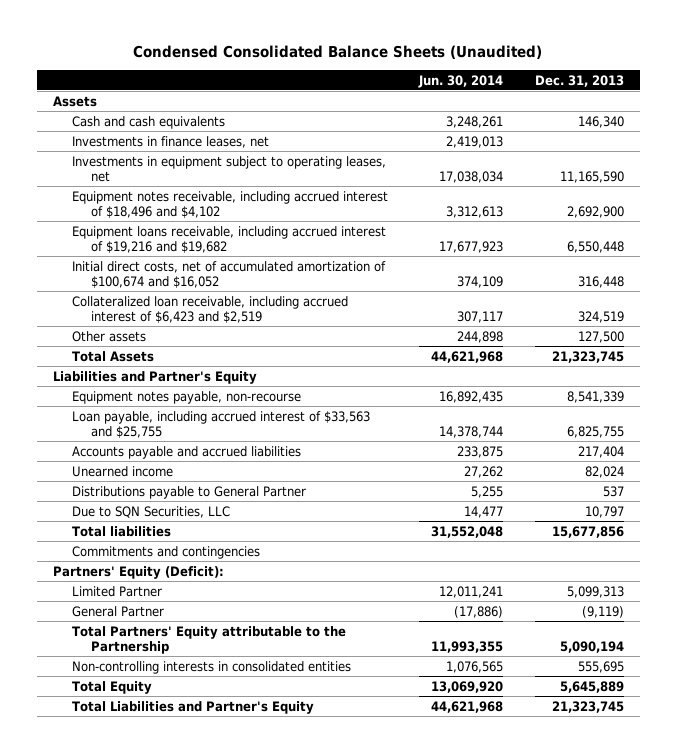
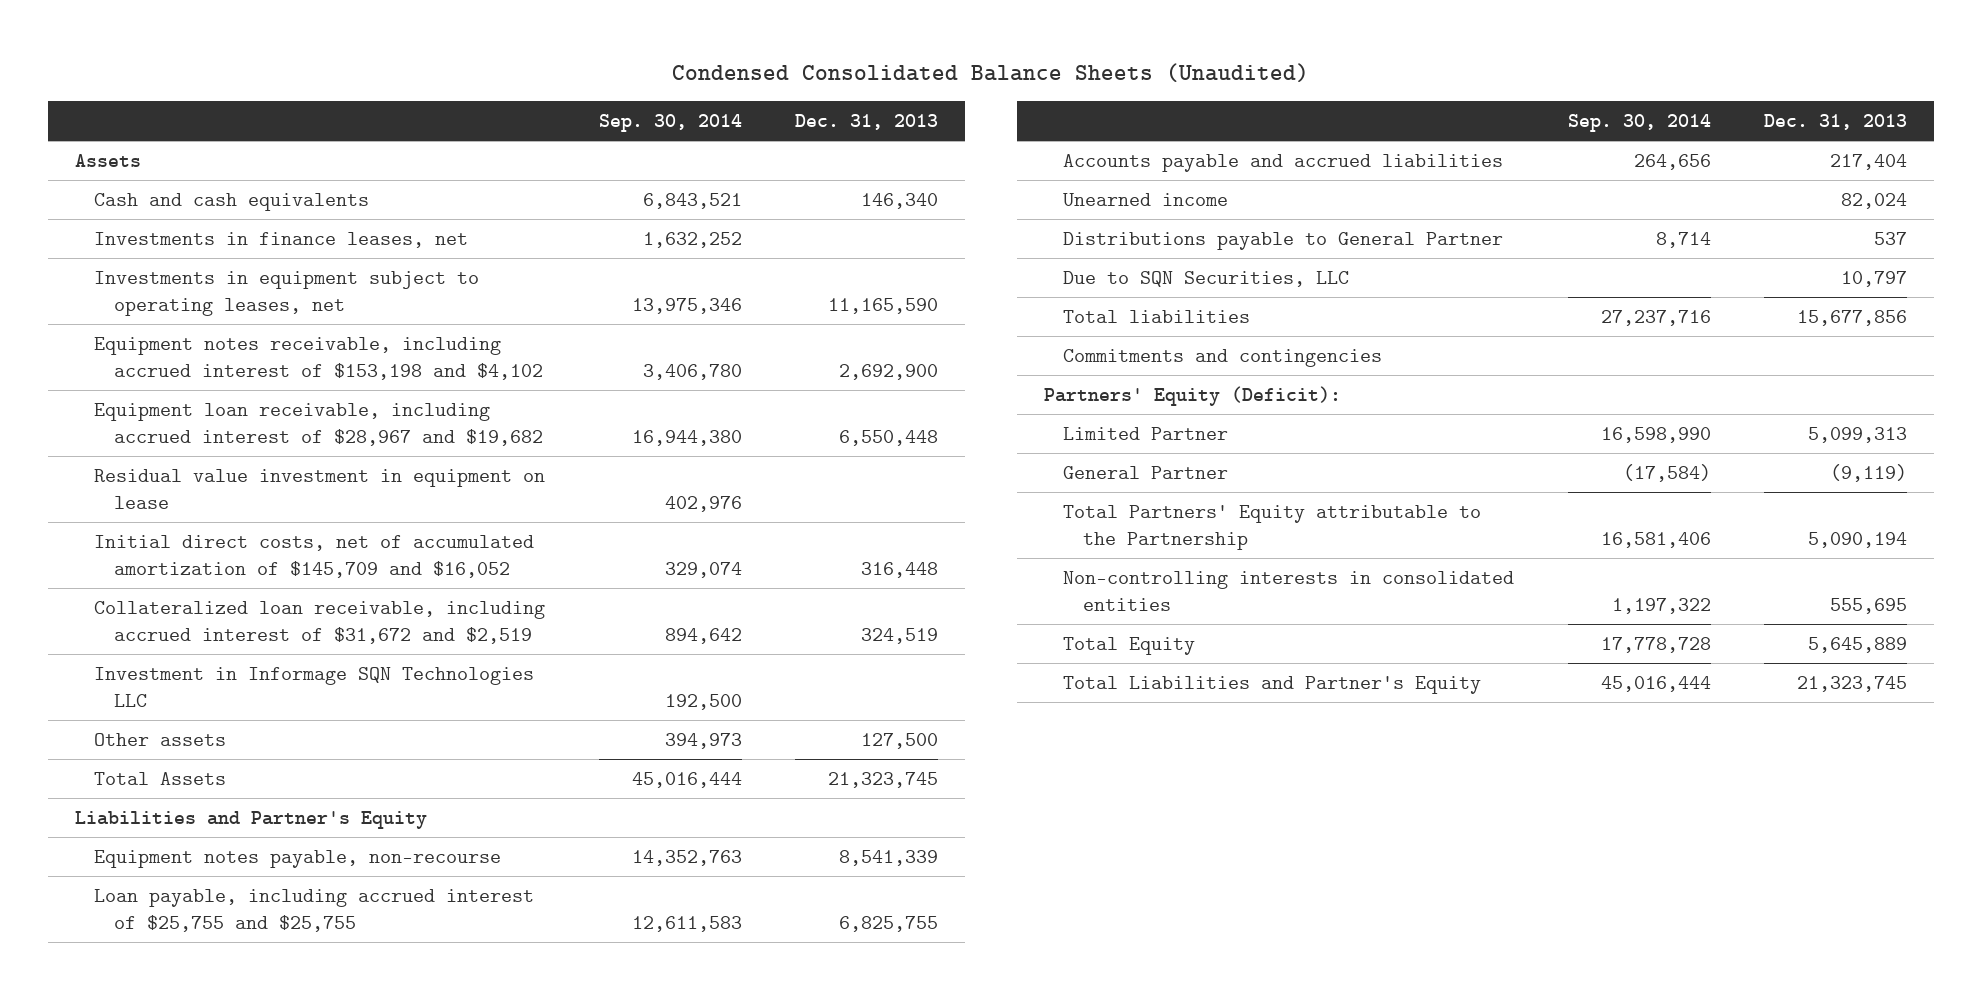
- | Jun. 30, 2014 | Dec. 31, 2013
+ | Sep. 30, 2014 | Dec. 31, 2013
- Equipment notes receivable, including accrued interest of $18,496 and $4,102 | 3,312,613 | 2,692,900
- Equipment loans receivable, including accrued interest of $19,216 and $19,682 | 17,677,923 | 6,550,448
- Initial direct costs, net of accumulated amortization of $100,674 and $16,052 | 374,109 | 316,448
- Collateralized loan receivable, including accrued interest of $6,423 and $2,519 | 307,117 | 324,519
+ Equipment notes receivable, including accrued interest of $153,198 and $4,102 | 3,406,780 | 2,692,900
+ Equipment loan receivable, including accrued interest of $28,967 and $19,682 | 16,944,380 | 6,550,448
+ Residual value investment in equipment on lease | 402,976 |
+ Initial direct costs, net of accumulated amortization of $145,709 and $16,052 | 329,074 | 316,448
+ Collateralized loan receivable, including accrued interest of $31,672 and $2,519 | 894,642 | 324,519
+ Investment in Informage SQN Technologies LLC | 192,500 |
- Loan payable, including accrued interest of $33,563 and $25,755 | 14,378,744 | 6,825,755
+ Loan payable, including accrued interest of $25,755 and $25,755 | 12,611,583 | 6,825,755

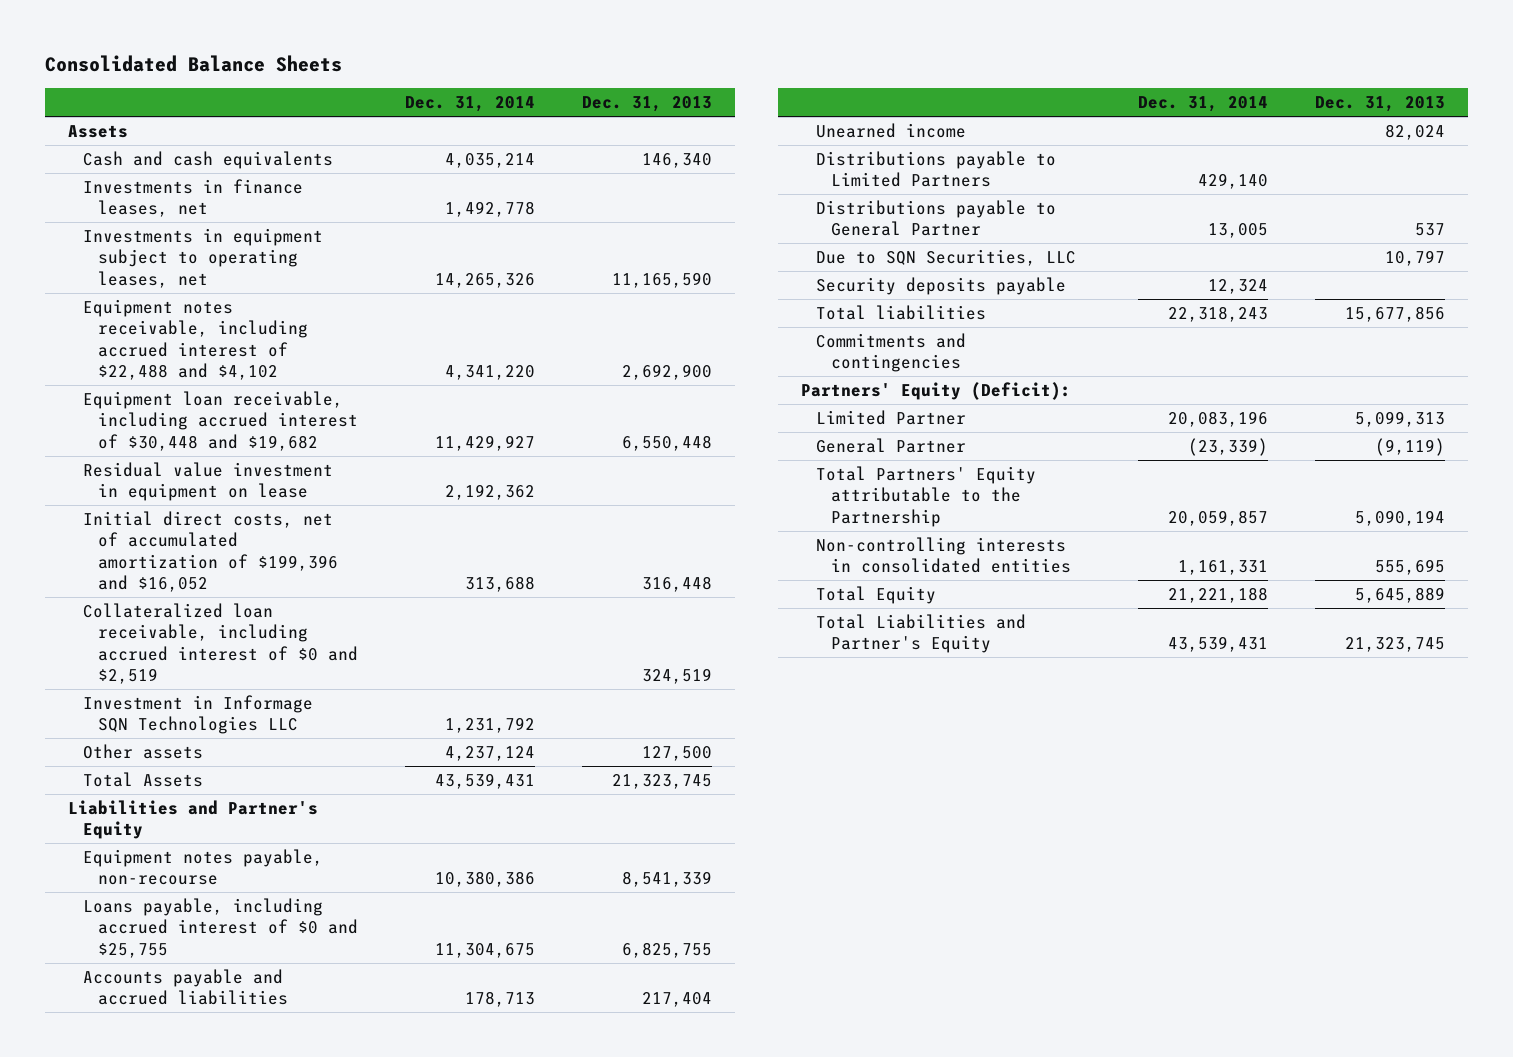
- Condensed Consolidated Balance Sheets (Unaudited)
+ Consolidated Balance Sheets
- | Sep. 30, 2014 | Dec. 31, 2013
+ | Dec. 31, 2014 | Dec. 31, 2013
- Equipment notes receivable, including accrued interest of $153,198 and $4,102 | 3,406,780 | 2,692,900
- Equipment loan receivable, including accrued interest of $28,967 and $19,682 | 16,944,380 | 6,550,448
+ Equipment notes receivable, including accrued interest of $22,488 and $4,102 | 4,341,220 | 2,692,900
+ Equipment loan receivable, including accrued interest of $30,448 and $19,682 | 11,429,927 | 6,550,448
- Initial direct costs, net of accumulated amortization of $145,709 and $16,052 | 329,074 | 316,448
- Collateralized loan receivable, including accrued interest of $31,672 and $2,519 | 894,642 | 324,519
+ Initial direct costs, net of accumulated amortization of $199,396 and $16,052 | 313,688 | 316,448
+ Collateralized loan receivable, including accrued interest of $0 and $2,519 | | 324,519
- Loan payable, including accrued interest of $25,755 and $25,755 | 12,611,583 | 6,825,755
+ Loans payable, including accrued interest of $0 and $25,755 | 11,304,675 | 6,825,755
+ Distributions payable to Limited Partners | 429,140 |
+ Security deposits payable | 12,324 |

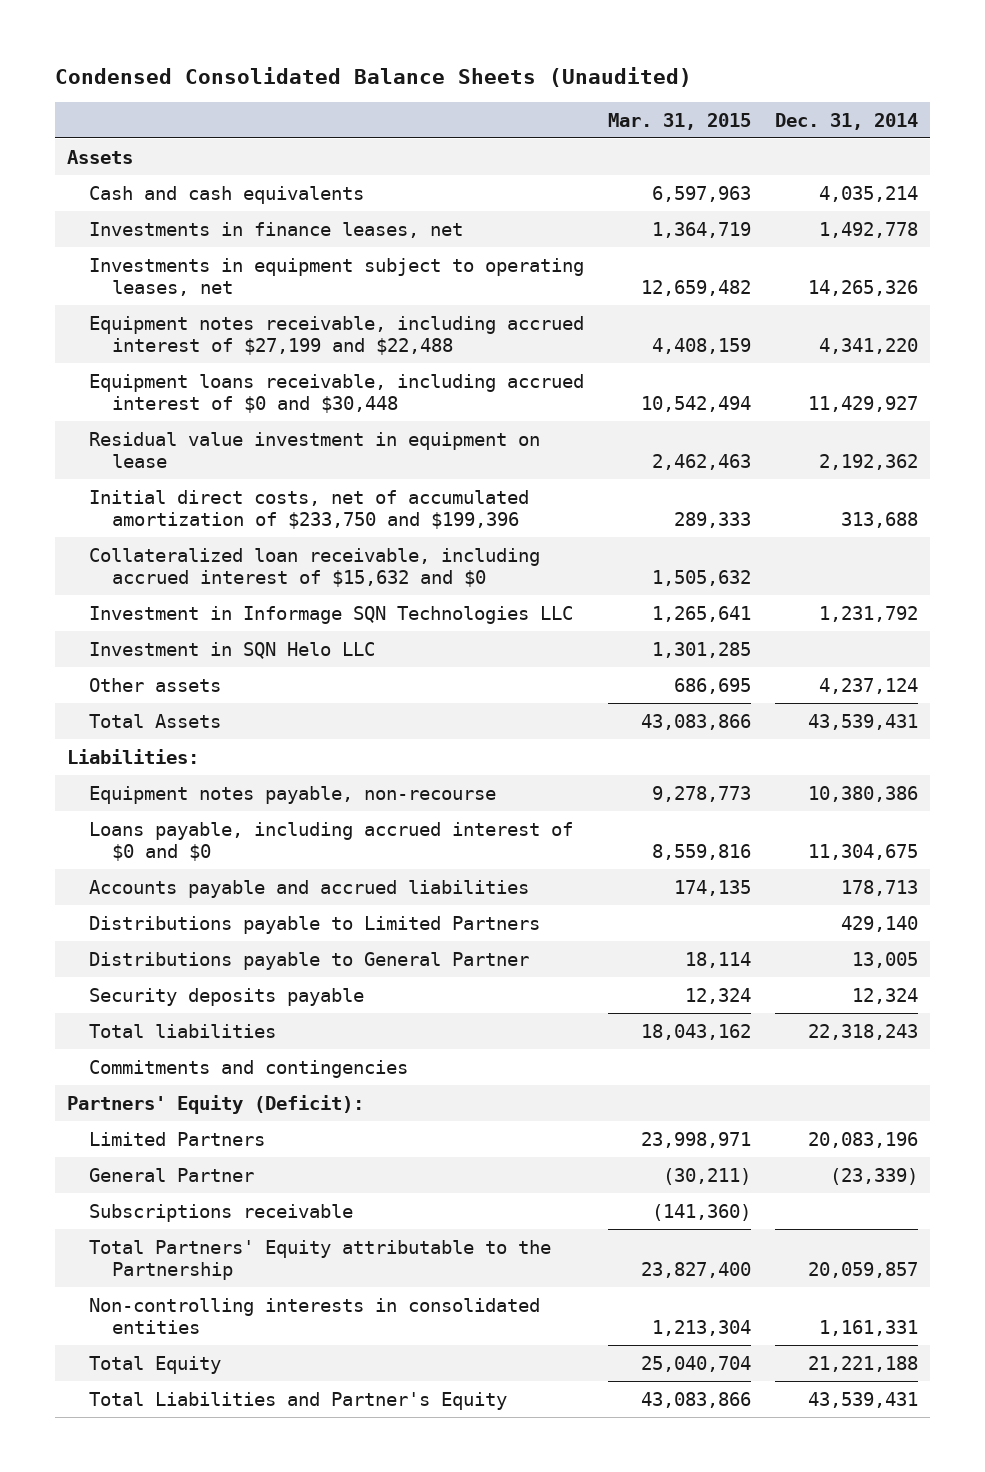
- Consolidated Balance Sheets
+ Condensed Consolidated Balance Sheets (Unaudited)
- | Dec. 31, 2014 | Dec. 31, 2013
+ | Mar. 31, 2015 | Dec. 31, 2014
- Equipment notes receivable, including accrued interest of $22,488 and $4,102 | 4,341,220 | 2,692,900
- Equipment loan receivable, including accrued interest of $30,448 and $19,682 | 11,429,927 | 6,550,448
+ Equipment notes receivable, including accrued interest of $27,199 and $22,488 | 4,408,159 | 4,341,220
+ Equipment loans receivable, including accrued interest of $0 and $30,448 | 10,542,494 | 11,429,927
- Initial direct costs, net of accumulated amortization of $199,396 and $16,052 | 313,688 | 316,448
- Collateralized loan receivable, including accrued interest of $0 and $2,519 | | 324,519
+ Initial direct costs, net of accumulated amortization of $233,750 and $199,396 | 289,333 | 313,688
+ Collateralized loan receivable, including accrued interest of $15,632 and $0 | 1,505,632 |
+ Investment in SQN Helo LLC | 1,301,285 |
- Liabilities and Partner's Equity
+ Liabilities:
- Loans payable, including accrued interest of $0 and $25,755 | 11,304,675 | 6,825,755
+ Loans payable, including accrued interest of $0 and $0 | 8,559,816 | 11,304,675
- Unearned income | | 82,024
- Due to SQN Securities, LLC | | 10,797
- Limited Partner | 20,083,196 | 5,099,313
+ Limited Partners | 23,998,971 | 20,083,196
+ Subscriptions receivable | (141,360) |

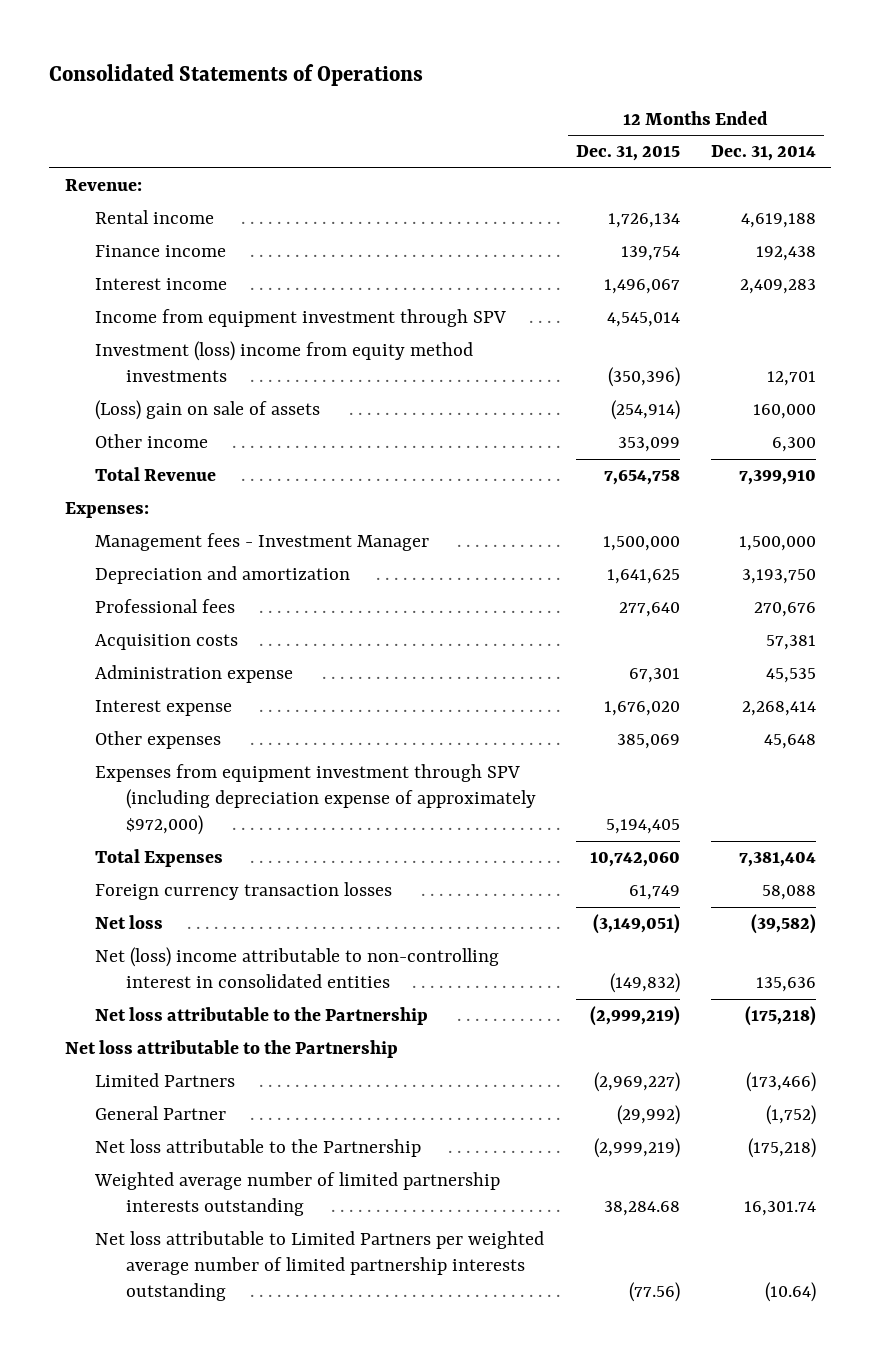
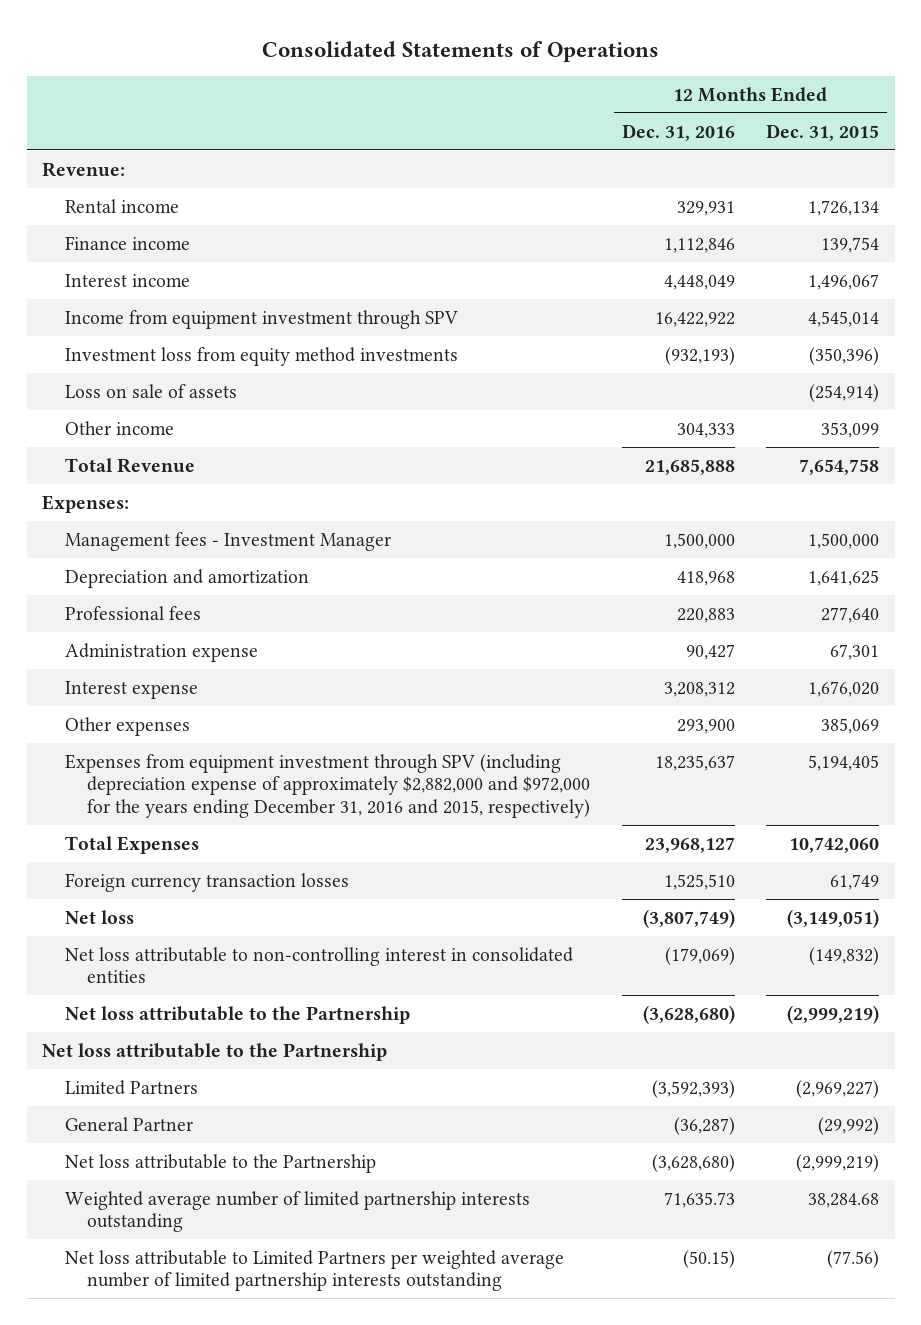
- | 12 Months Ended Dec. 31, 2015 | 12 Months Ended Dec. 31, 2014
+ | 12 Months Ended Dec. 31, 2016 | 12 Months Ended Dec. 31, 2015
- Investment (loss) income from equity method investments | (350,396) | 12,701
- (Loss) gain on sale of assets | (254,914) | 160,000
+ Investment loss from equity method investments | (932,193) | (350,396)
+ Loss on sale of assets | | (254,914)
- Acquisition costs | | 57,381
- Expenses from equipment investment through SPV (including depreciation expense of approximately $972,000) | 5,194,405 |
+ Expenses from equipment investment through SPV (including depreciation expense of approximately $2,882,000 and $972,000 for the years ending December 31, 2016 and 2015, respectively) | 18,235,637 | 5,194,405
- Net (loss) income attributable to non-controlling interest in consolidated entities | (149,832) | 135,636
+ Net loss attributable to non-controlling interest in consolidated entities | (179,069) | (149,832)

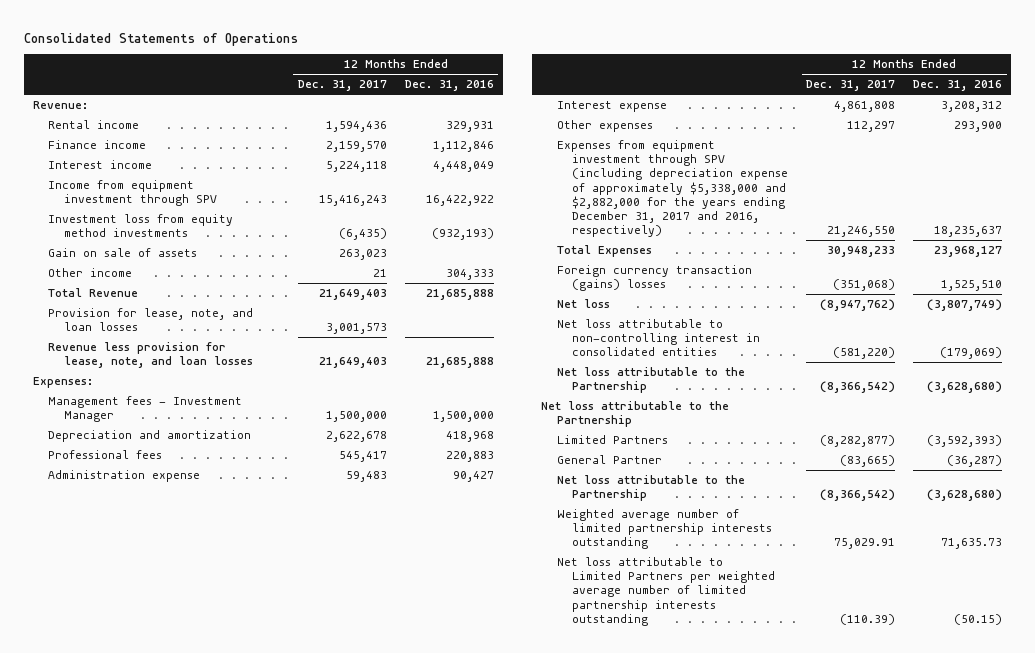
- | 12 Months Ended Dec. 31, 2016 | 12 Months Ended Dec. 31, 2015
+ | 12 Months Ended Dec. 31, 2017 | 12 Months Ended Dec. 31, 2016
- Loss on sale of assets | | (254,914)
+ Gain on sale of assets | 263,023 |
+ Provision for lease, note, and loan losses | 3,001,573 |
+ Revenue less provision for lease, note, and loan losses | 21,649,403 | 21,685,888
- Expenses from equipment investment through SPV (including depreciation expense of approximately $2,882,000 and $972,000 for the years ending December 31, 2016 and 2015, respectively) | 18,235,637 | 5,194,405
+ Expenses from equipment investment through SPV (including depreciation expense of approximately $5,338,000 and $2,882,000 for the years ending December 31, 2017 and 2016, respectively) | 21,246,550 | 18,235,637
- Foreign currency transaction losses | 1,525,510 | 61,749
+ Foreign currency transaction (gains) losses | (351,068) | 1,525,510

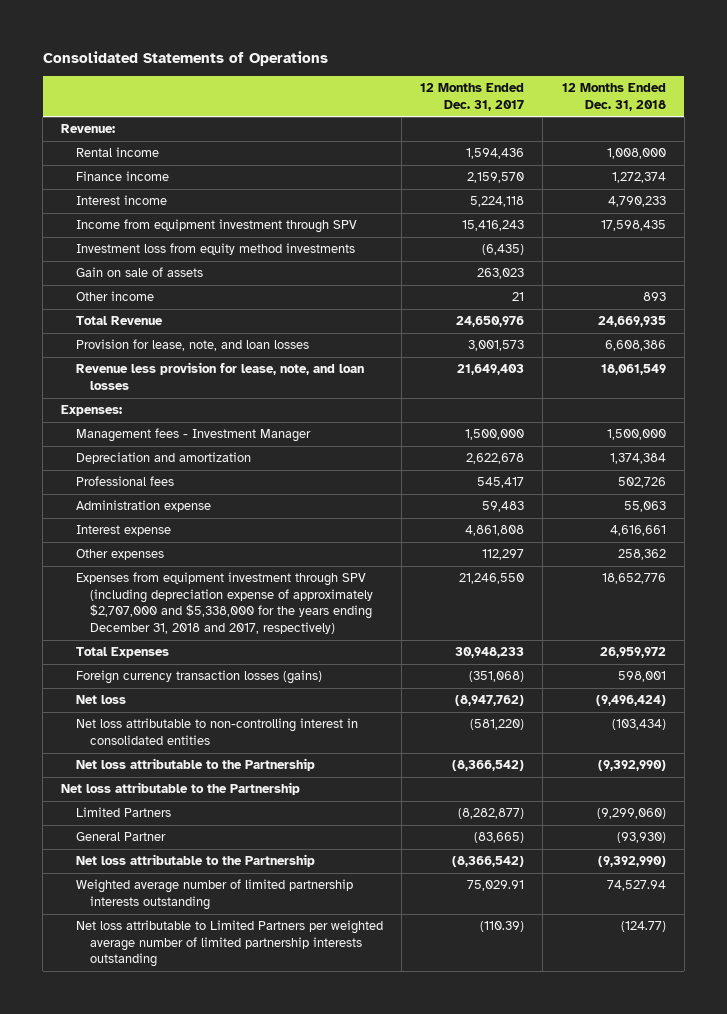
- | 12 Months Ended Dec. 31, 2017 | 12 Months Ended Dec. 31, 2016
+ | 12 Months Ended Dec. 31, 2017 | 12 Months Ended Dec. 31, 2018
- Total Revenue | 21,649,403 | 21,685,888
+ Total Revenue | 24,650,976 | 24,669,935
- Expenses from equipment investment through SPV (including depreciation expense of approximately $5,338,000 and $2,882,000 for the years ending December 31, 2017 and 2016, respectively) | 21,246,550 | 18,235,637
+ Expenses from equipment investment through SPV (including depreciation expense of approximately $2,707,000 and $5,338,000 for the years ending December 31, 2018 and 2017, respectively) | 21,246,550 | 18,652,776
- Foreign currency transaction (gains) losses | (351,068) | 1,525,510
+ Foreign currency transaction losses (gains) | (351,068) | 598,001

